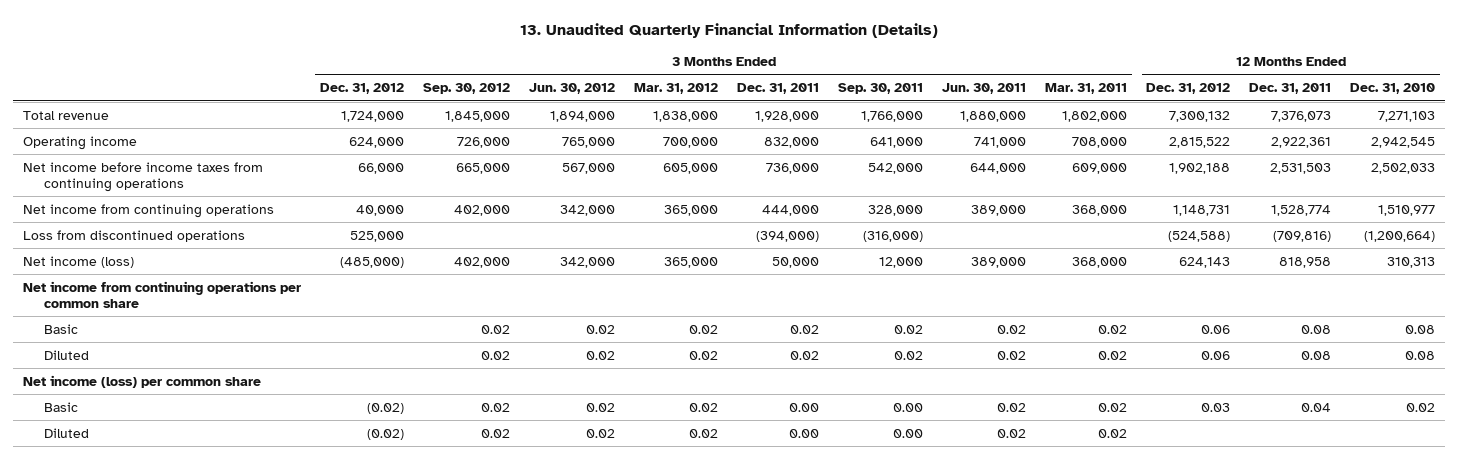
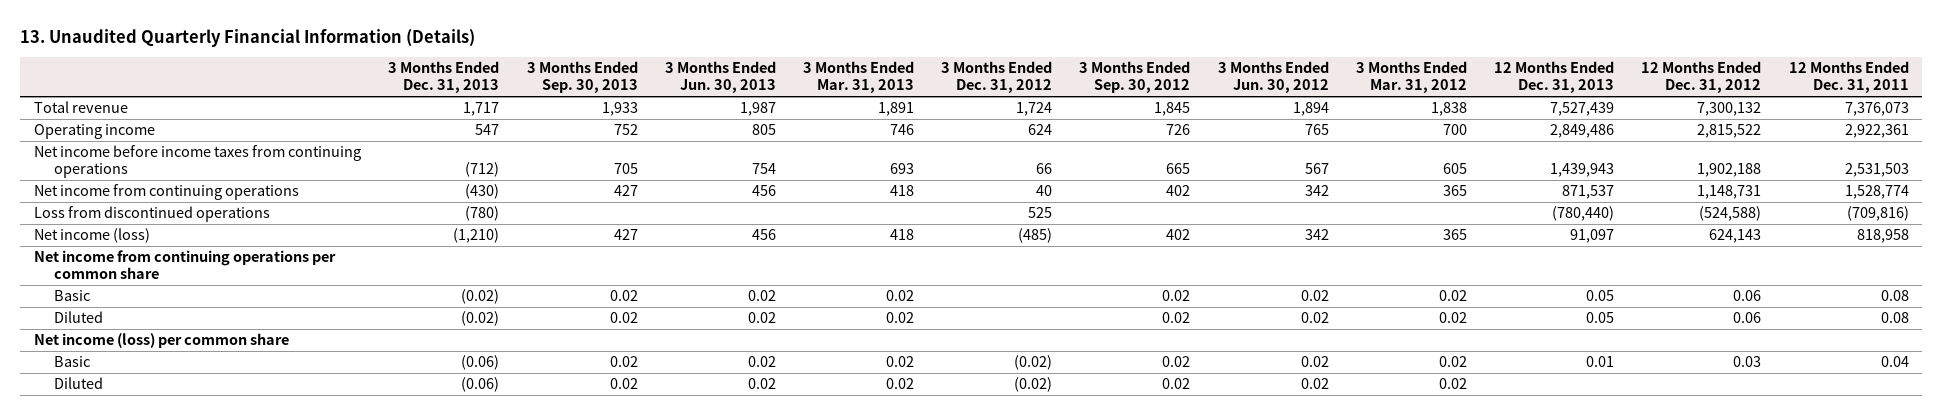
- | 3 Months Ended Dec. 31, 2012 | 3 Months Ended Sep. 30, 2012 | 3 Months Ended Jun. 30, 2012 | 3 Months Ended Mar. 31, 2012 | 3 Months Ended Dec. 31, 2011 | 3 Months Ended Sep. 30, 2011 | 3 Months Ended Jun. 30, 2011 | 3 Months Ended Mar. 31, 2011 | 12 Months Ended Dec. 31, 2012 | 12 Months Ended Dec. 31, 2011 | 12 Months Ended Dec. 31, 2010
+ | 3 Months Ended Dec. 31, 2013 | 3 Months Ended Sep. 30, 2013 | 3 Months Ended Jun. 30, 2013 | 3 Months Ended Mar. 31, 2013 | 3 Months Ended Dec. 31, 2012 | 3 Months Ended Sep. 30, 2012 | 3 Months Ended Jun. 30, 2012 | 3 Months Ended Mar. 31, 2012 | 12 Months Ended Dec. 31, 2013 | 12 Months Ended Dec. 31, 2012 | 12 Months Ended Dec. 31, 2011
- Total revenue | 1,724,000 | 1,845,000 | 1,894,000 | 1,838,000 | 1,928,000 | 1,766,000 | 1,880,000 | 1,802,000 | 7,300,132 | 7,376,073 | 7,271,103
- Operating income | 624,000 | 726,000 | 765,000 | 700,000 | 832,000 | 641,000 | 741,000 | 708,000 | 2,815,522 | 2,922,361 | 2,942,545
- Net income before income taxes from continuing operations | 66,000 | 665,000 | 567,000 | 605,000 | 736,000 | 542,000 | 644,000 | 609,000 | 1,902,188 | 2,531,503 | 2,502,033
- Net income from continuing operations | 40,000 | 402,000 | 342,000 | 365,000 | 444,000 | 328,000 | 389,000 | 368,000 | 1,148,731 | 1,528,774 | 1,510,977
- Loss from discontinued operations | 525,000 | | | | (394,000) | (316,000) | | | (524,588) | (709,816) | (1,200,664)
- Net income (loss) | (485,000) | 402,000 | 342,000 | 365,000 | 50,000 | 12,000 | 389,000 | 368,000 | 624,143 | 818,958 | 310,313
+ Total revenue | 1,717 | 1,933 | 1,987 | 1,891 | 1,724 | 1,845 | 1,894 | 1,838 | 7,527,439 | 7,300,132 | 7,376,073
+ Operating income | 547 | 752 | 805 | 746 | 624 | 726 | 765 | 700 | 2,849,486 | 2,815,522 | 2,922,361
+ Net income before income taxes from continuing operations | (712) | 705 | 754 | 693 | 66 | 665 | 567 | 605 | 1,439,943 | 1,902,188 | 2,531,503
+ Net income from continuing operations | (430) | 427 | 456 | 418 | 40 | 402 | 342 | 365 | 871,537 | 1,148,731 | 1,528,774
+ Loss from discontinued operations | (780) | | | | 525 | | | | (780,440) | (524,588) | (709,816)
+ Net income (loss) | (1,210) | 427 | 456 | 418 | (485) | 402 | 342 | 365 | 91,097 | 624,143 | 818,958

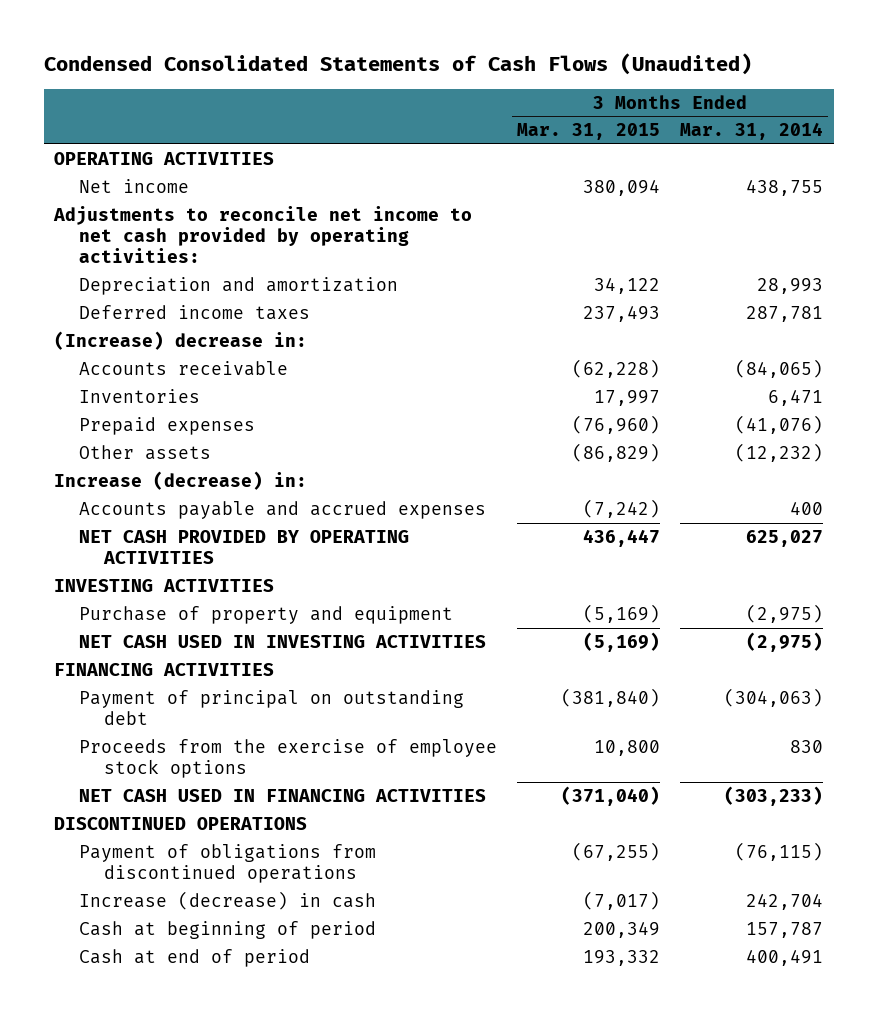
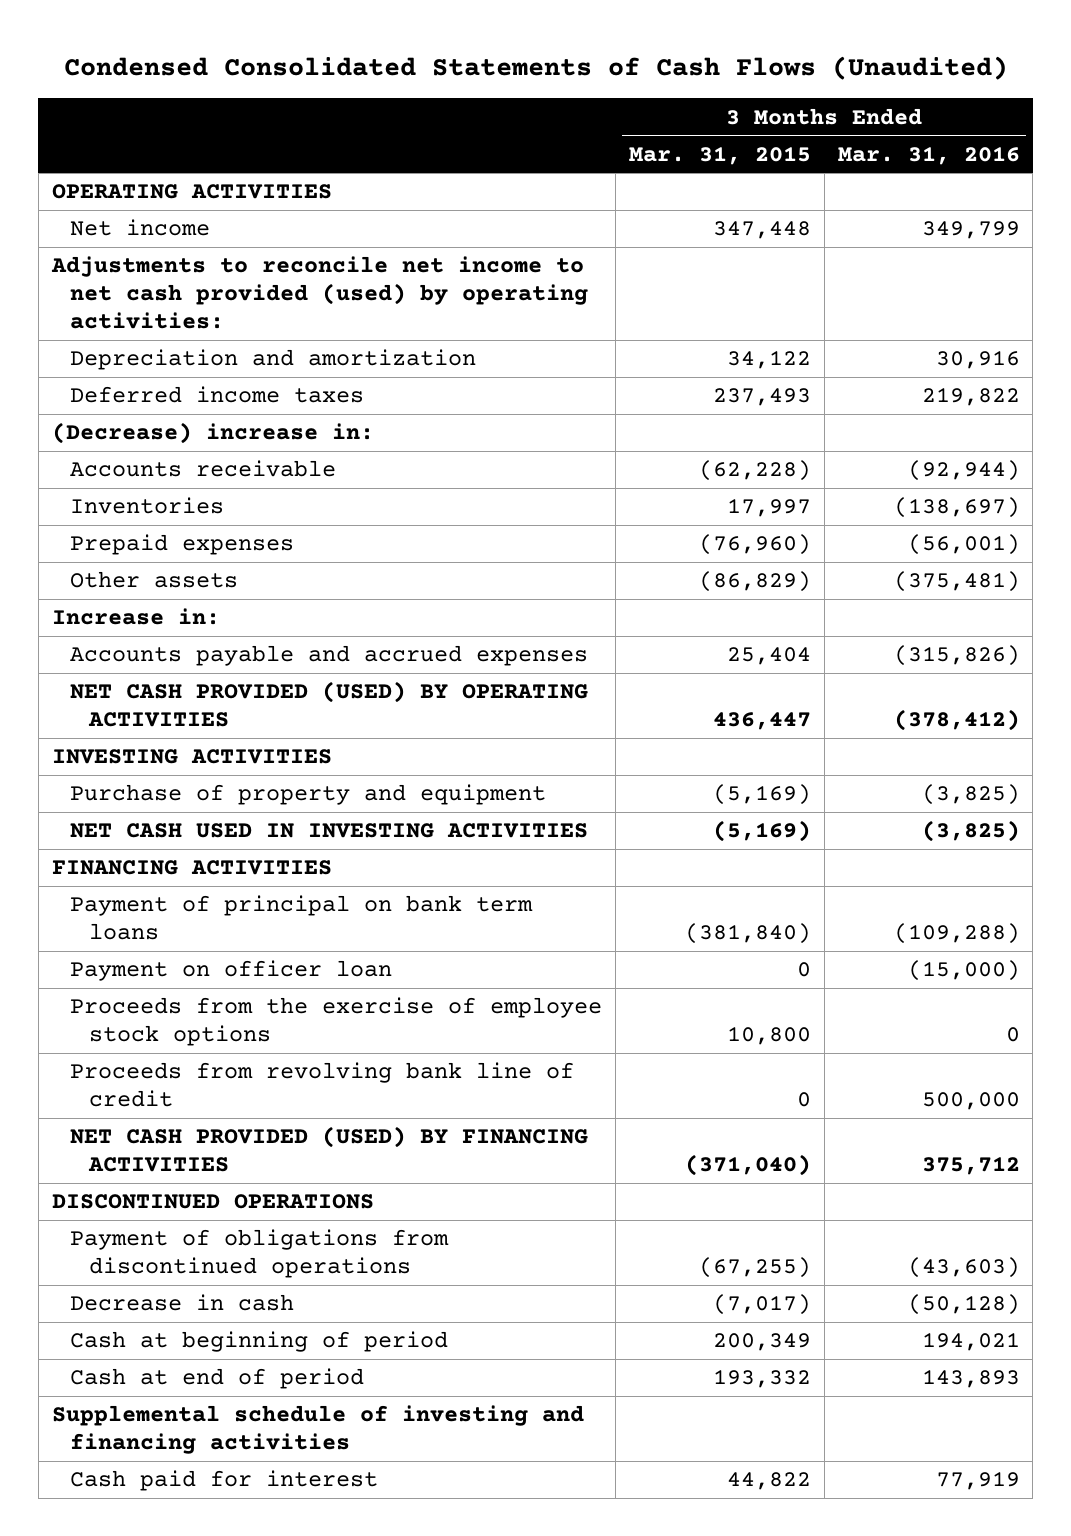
- | 3 Months Ended Mar. 31, 2015 | 3 Months Ended Mar. 31, 2014
+ | 3 Months Ended Mar. 31, 2015 | 3 Months Ended Mar. 31, 2016
- Net income | 380,094 | 438,755
- Adjustments to reconcile net income to net cash provided by operating activities:
+ Net income | 347,448 | 349,799
+ Adjustments to reconcile net income to net cash provided (used) by operating activities:
- (Increase) decrease in:
+ (Decrease) increase in:
- Increase (decrease) in:
- Accounts payable and accrued expenses | (7,242) | 400
- NET CASH PROVIDED BY OPERATING ACTIVITIES | 436,447 | 625,027
+ Increase in:
+ Accounts payable and accrued expenses | 25,404 | (315,826)
+ NET CASH PROVIDED (USED) BY OPERATING ACTIVITIES | 436,447 | (378,412)
- Payment of principal on outstanding debt | (381,840) | (304,063)
+ Payment of principal on bank term loans | (381,840) | (109,288)
+ Payment on officer loan | 0 | (15,000)
- NET CASH USED IN FINANCING ACTIVITIES | (371,040) | (303,233)
+ Proceeds from revolving bank line of credit | 0 | 500,000
+ NET CASH PROVIDED (USED) BY FINANCING ACTIVITIES | (371,040) | 375,712
- Increase (decrease) in cash | (7,017) | 242,704
+ Decrease in cash | (7,017) | (50,128)
+ Supplemental schedule of investing and financing activities
+ Cash paid for interest | 44,822 | 77,919

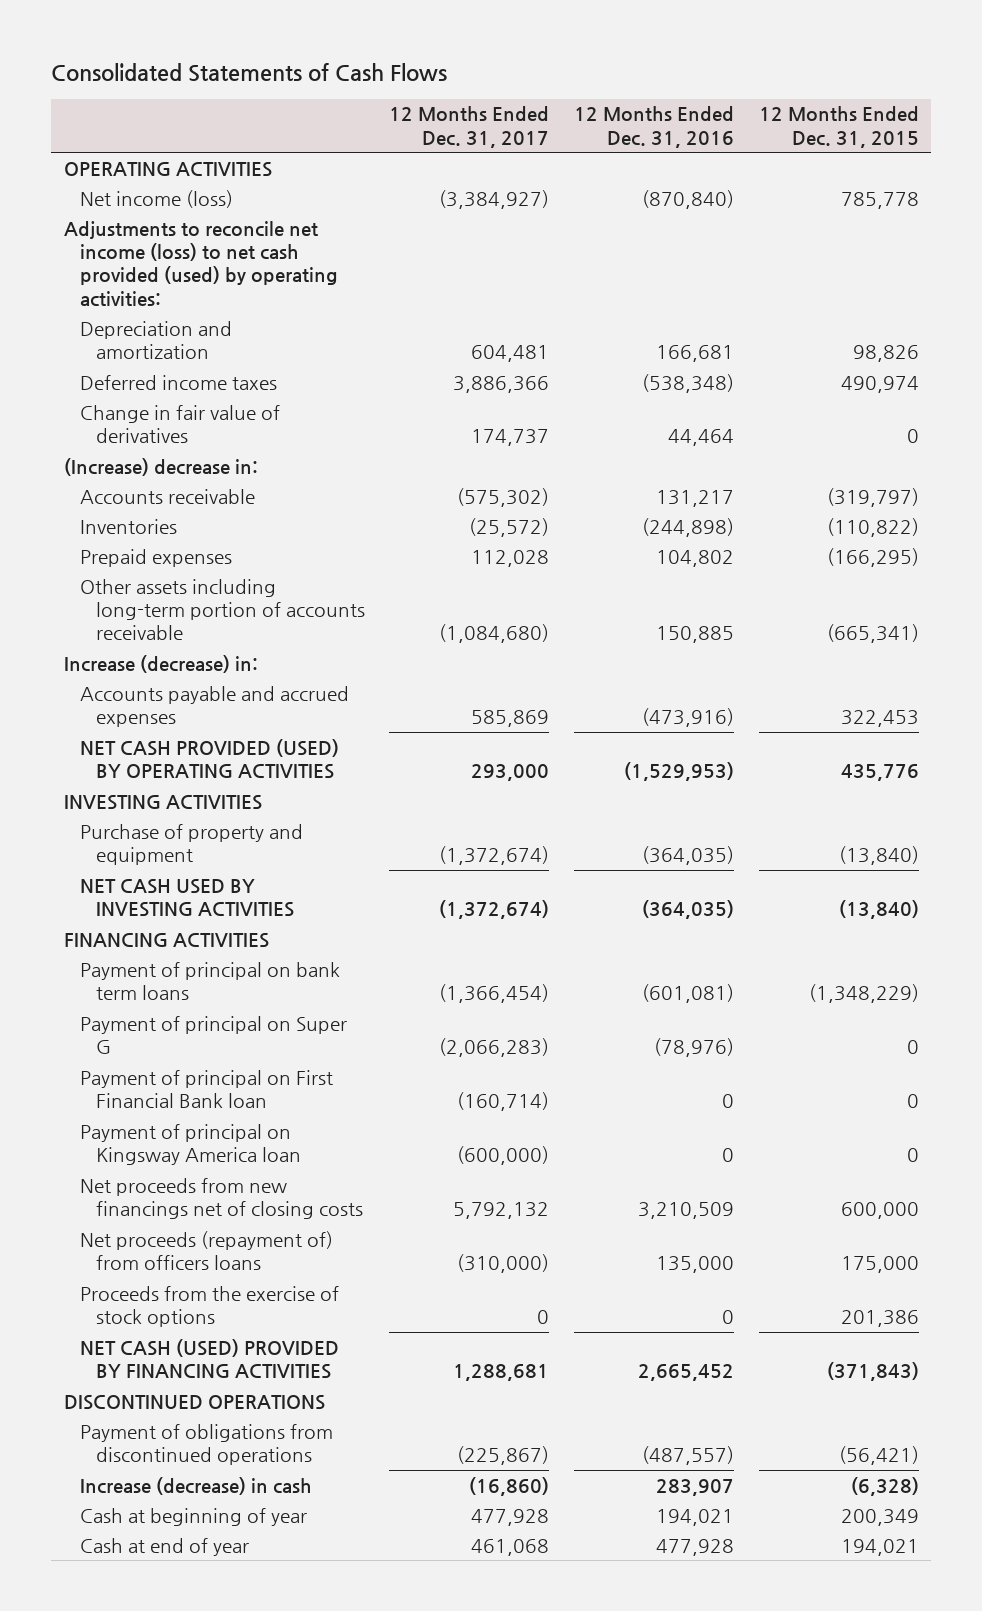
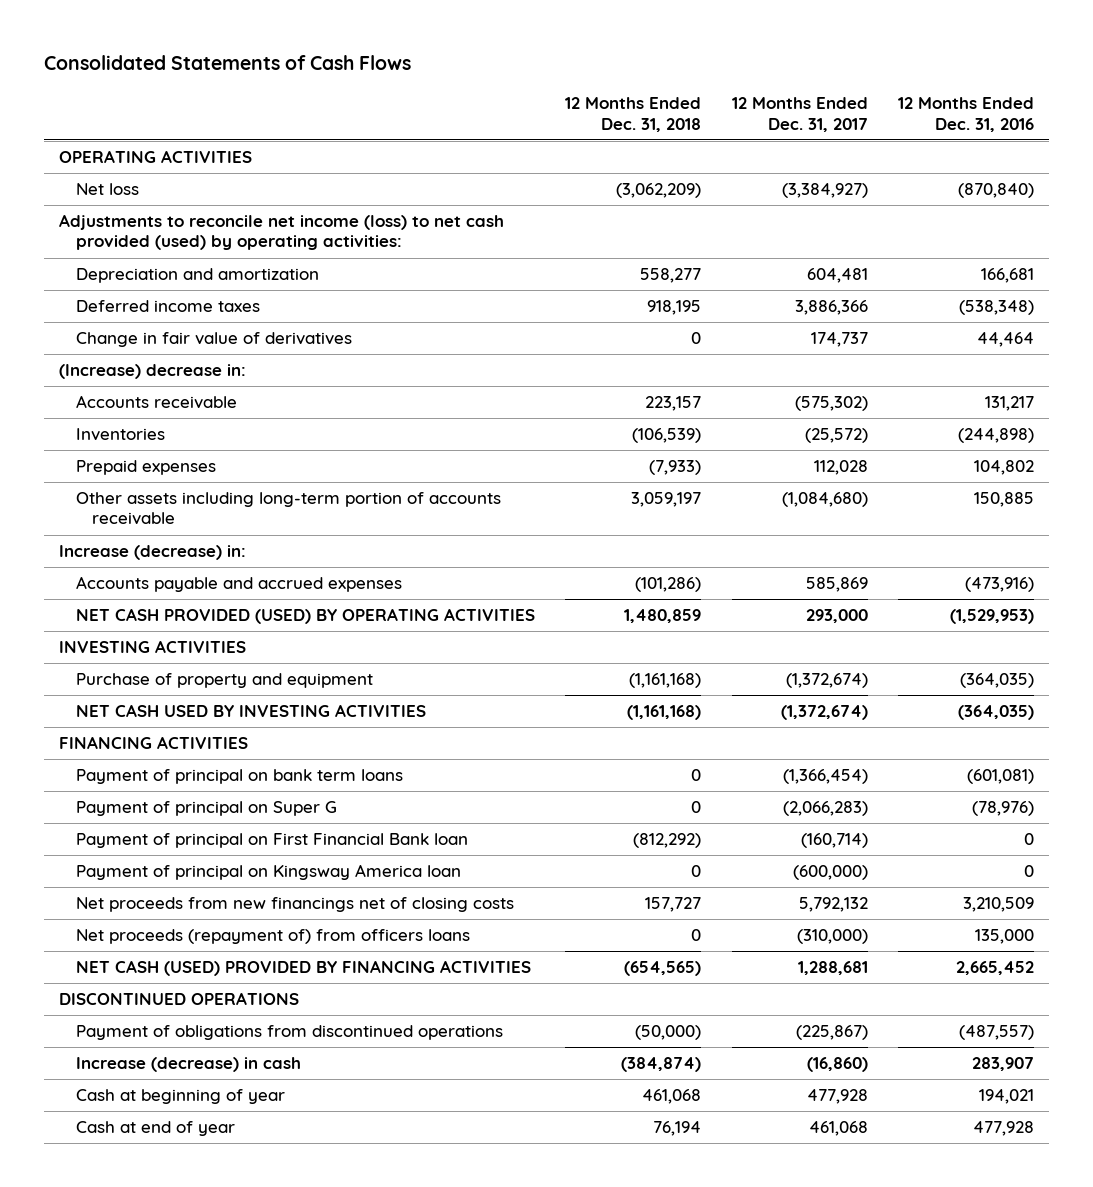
- | 12 Months Ended Dec. 31, 2017 | 12 Months Ended Dec. 31, 2016 | 12 Months Ended Dec. 31, 2015
+ | 12 Months Ended Dec. 31, 2018 | 12 Months Ended Dec. 31, 2017 | 12 Months Ended Dec. 31, 2016
- Net income (loss) | (3,384,927) | (870,840) | 785,778
+ Net loss | (3,062,209) | (3,384,927) | (870,840)
- Proceeds from the exercise of stock options | 0 | 0 | 201,386

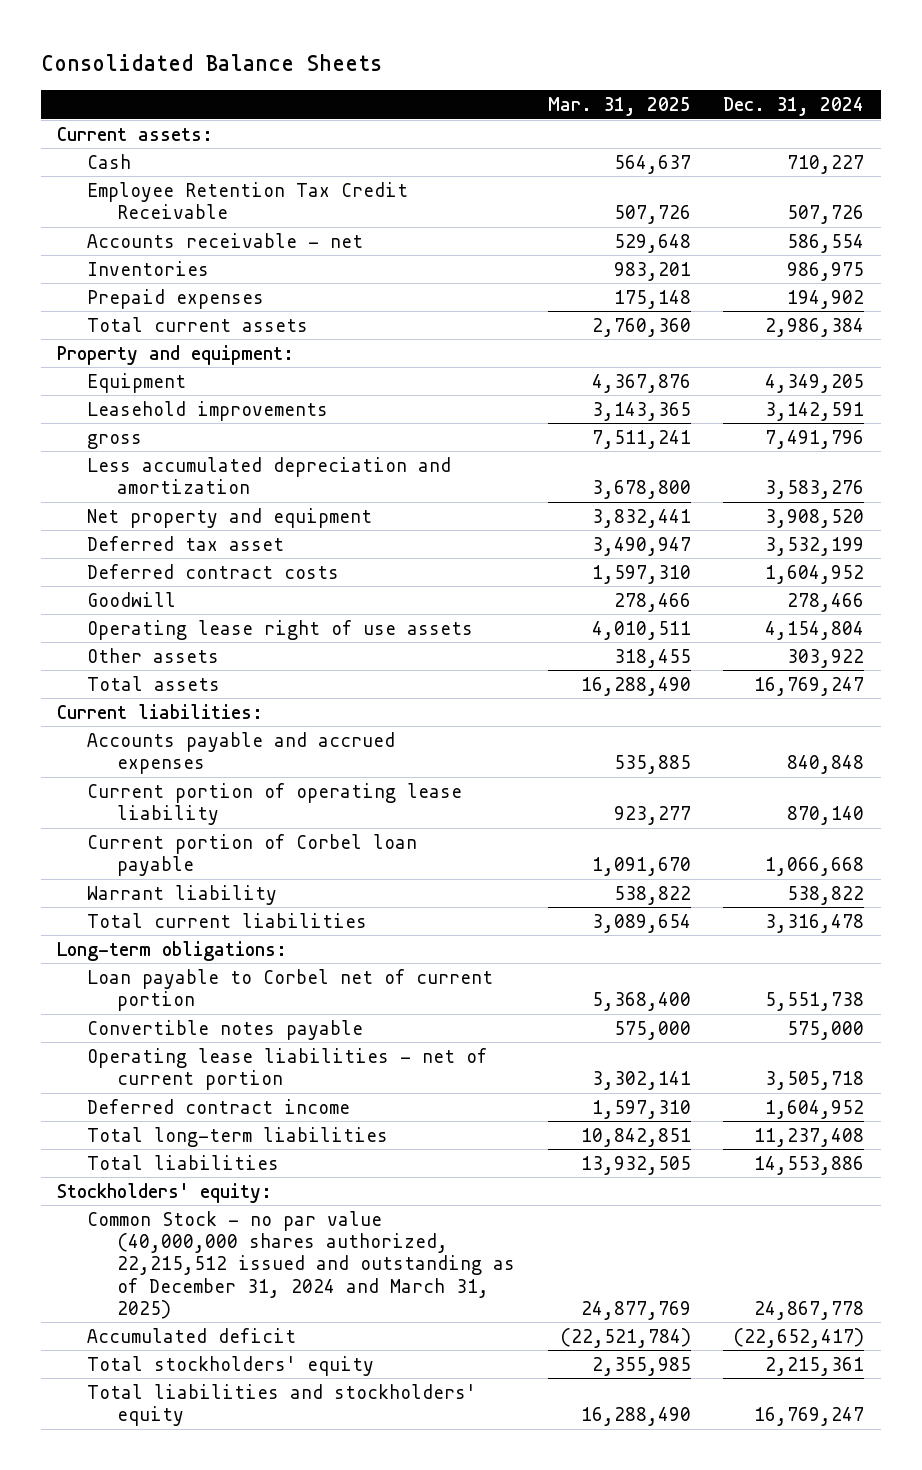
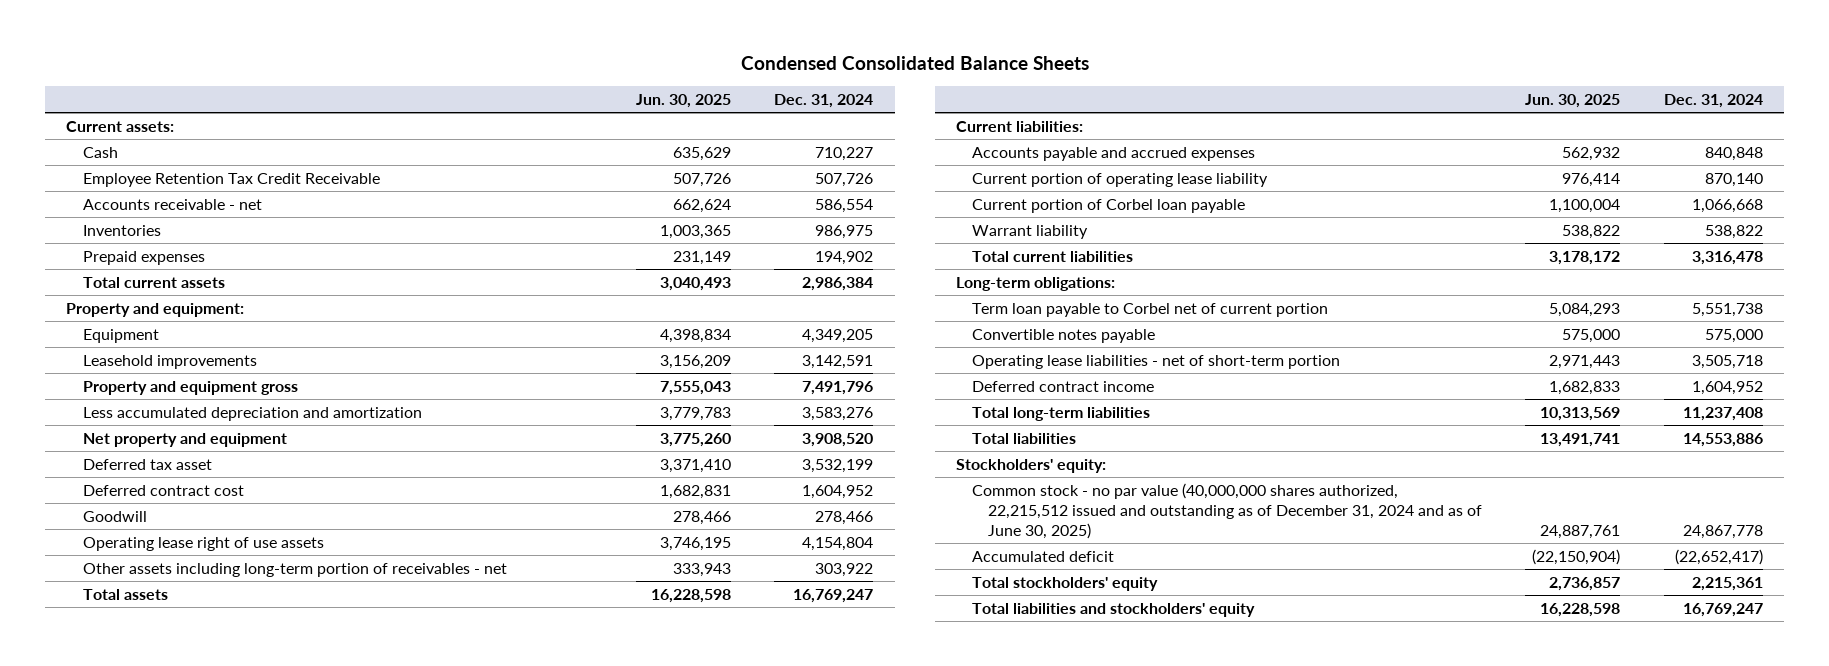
- Consolidated Balance Sheets
+ Condensed Consolidated Balance Sheets
- | Mar. 31, 2025 | Dec. 31, 2024
+ | Jun. 30, 2025 | Dec. 31, 2024
- gross | 7,511,241 | 7,491,796
+ Property and equipment gross | 7,555,043 | 7,491,796
- Deferred contract costs | 1,597,310 | 1,604,952
+ Deferred contract cost | 1,682,831 | 1,604,952
- Other assets | 318,455 | 303,922
+ Other assets including long-term portion of receivables - net | 333,943 | 303,922
- Loan payable to Corbel net of current portion | 5,368,400 | 5,551,738
+ Term loan payable to Corbel net of current portion | 5,084,293 | 5,551,738
- Operating lease liabilities - net of current portion | 3,302,141 | 3,505,718
+ Operating lease liabilities - net of short-term portion | 2,971,443 | 3,505,718
- Common Stock - no par value (40,000,000 shares authorized, 22,215,512 issued and outstanding as of December 31, 2024 and March 31, 2025) | 24,877,769 | 24,867,778
+ Common stock - no par value (40,000,000 shares authorized, 22,215,512 issued and outstanding as of December 31, 2024 and as of June 30, 2025) | 24,887,761 | 24,867,778

